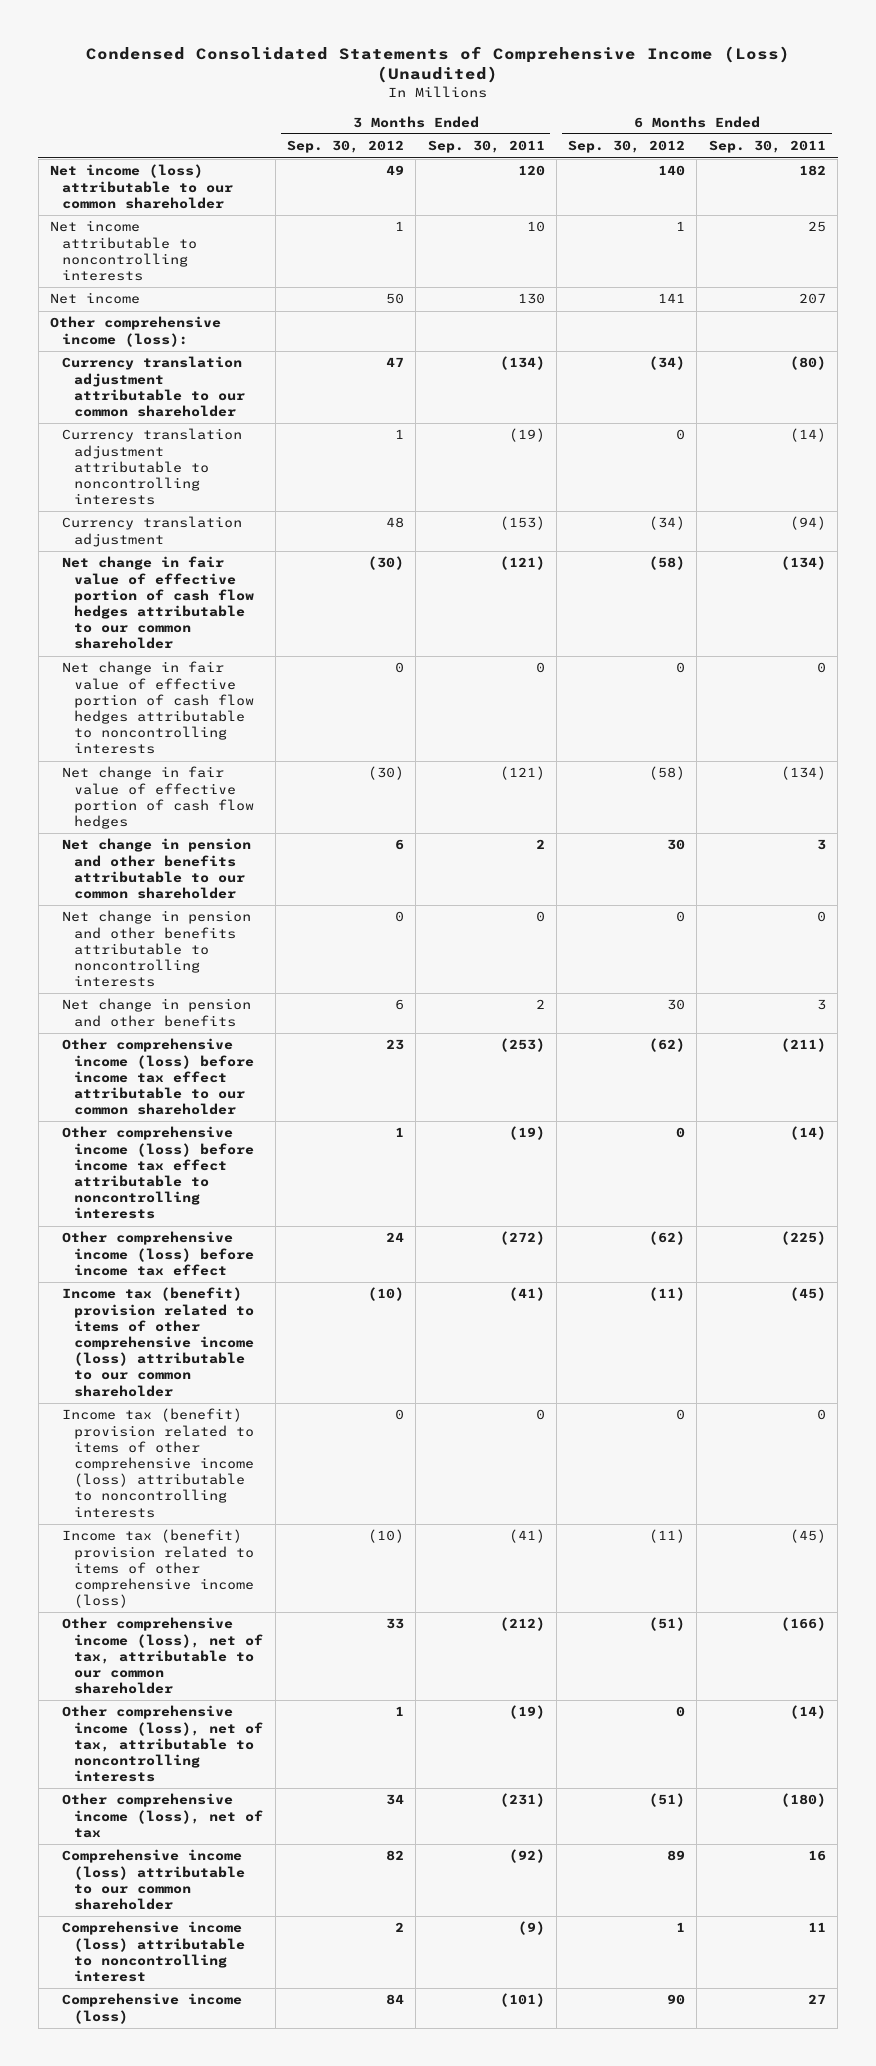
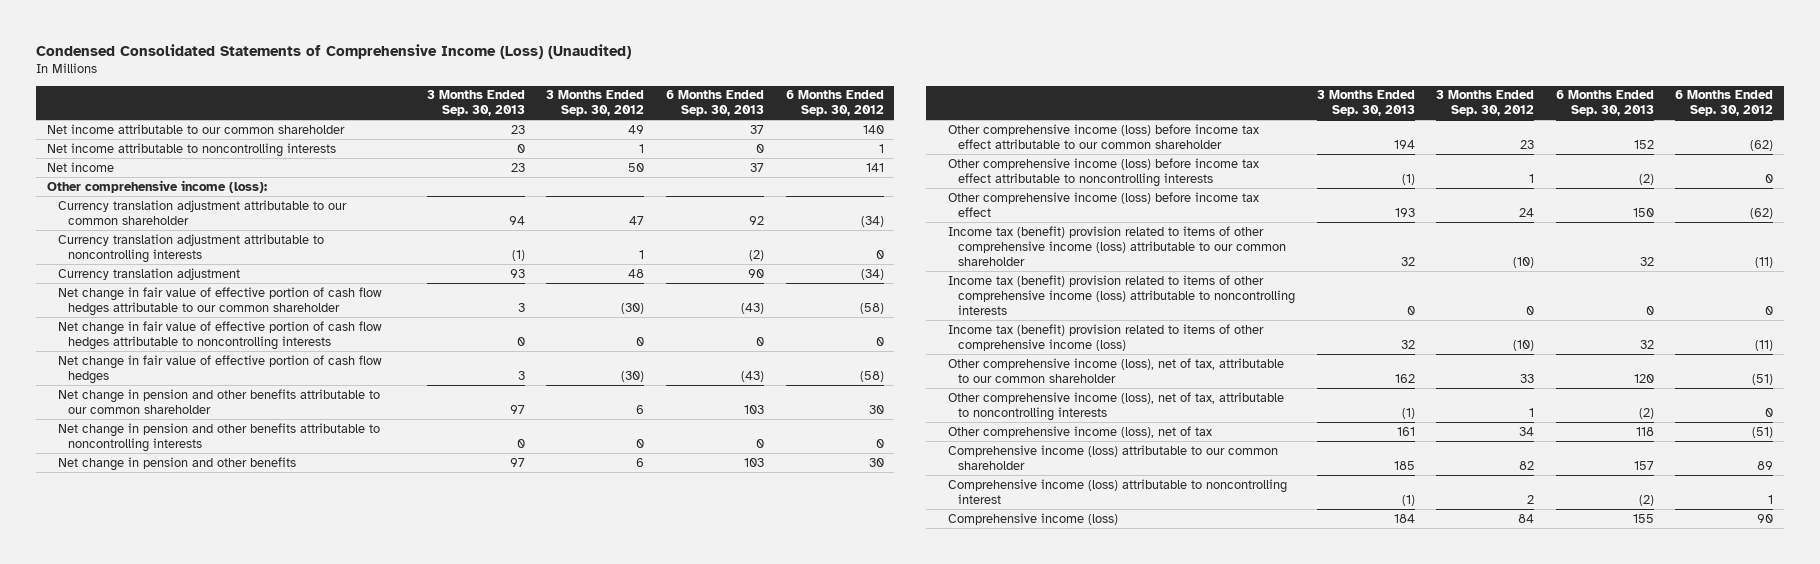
- | 3 Months Ended Sep. 30, 2012 | 3 Months Ended Sep. 30, 2011 | 6 Months Ended Sep. 30, 2012 | 6 Months Ended Sep. 30, 2011
+ | 3 Months Ended Sep. 30, 2013 | 3 Months Ended Sep. 30, 2012 | 6 Months Ended Sep. 30, 2013 | 6 Months Ended Sep. 30, 2012
- Net income (loss) attributable to our common shareholder | 49 | 120 | 140 | 182
+ Net income attributable to our common shareholder | 23 | 49 | 37 | 140

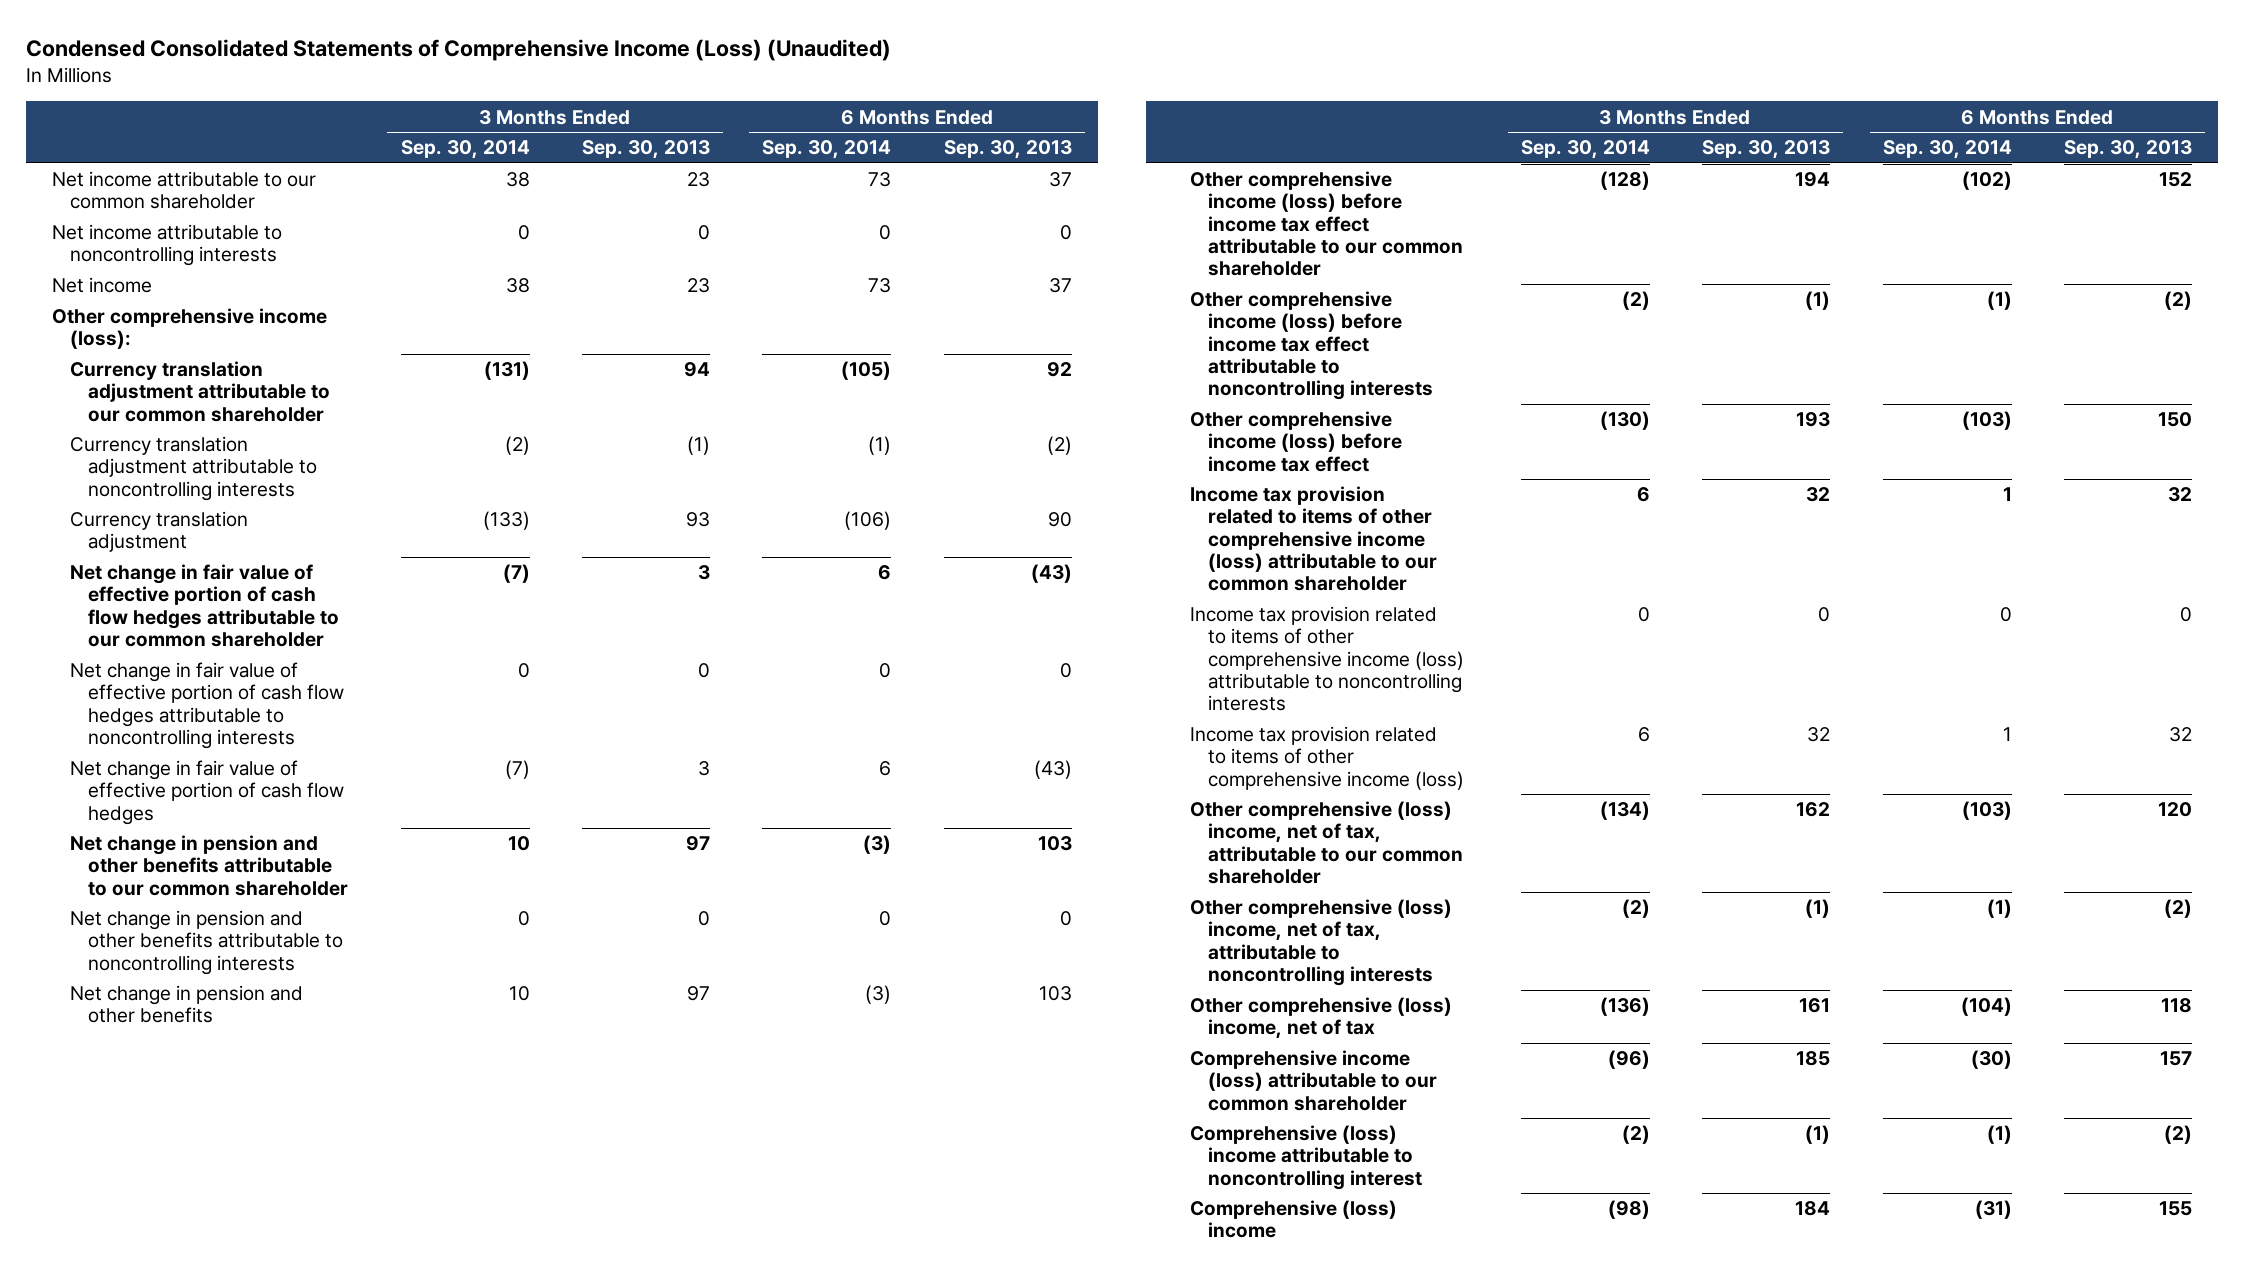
- | 3 Months Ended Sep. 30, 2013 | 3 Months Ended Sep. 30, 2012 | 6 Months Ended Sep. 30, 2013 | 6 Months Ended Sep. 30, 2012
+ | 3 Months Ended Sep. 30, 2014 | 3 Months Ended Sep. 30, 2013 | 6 Months Ended Sep. 30, 2014 | 6 Months Ended Sep. 30, 2013
- Income tax (benefit) provision related to items of other comprehensive income (loss) attributable to our common shareholder | 32 | (10) | 32 | (11)
- Income tax (benefit) provision related to items of other comprehensive income (loss) attributable to noncontrolling interests | 0 | 0 | 0 | 0
- Income tax (benefit) provision related to items of other comprehensive income (loss) | 32 | (10) | 32 | (11)
- Other comprehensive income (loss), net of tax, attributable to our common shareholder | 162 | 33 | 120 | (51)
- Other comprehensive income (loss), net of tax, attributable to noncontrolling interests | (1) | 1 | (2) | 0
- Other comprehensive income (loss), net of tax | 161 | 34 | 118 | (51)
+ Income tax provision related to items of other comprehensive income (loss) attributable to our common shareholder | 6 | 32 | 1 | 32
+ Income tax provision related to items of other comprehensive income (loss) attributable to noncontrolling interests | 0 | 0 | 0 | 0
+ Income tax provision related to items of other comprehensive income (loss) | 6 | 32 | 1 | 32
+ Other comprehensive (loss) income, net of tax, attributable to our common shareholder | (134) | 162 | (103) | 120
+ Other comprehensive (loss) income, net of tax, attributable to noncontrolling interests | (2) | (1) | (1) | (2)
+ Other comprehensive (loss) income, net of tax | (136) | 161 | (104) | 118
- Comprehensive income (loss) attributable to noncontrolling interest | (1) | 2 | (2) | 1
- Comprehensive income (loss) | 184 | 84 | 155 | 90
+ Comprehensive (loss) income attributable to noncontrolling interest | (2) | (1) | (1) | (2)
+ Comprehensive (loss) income | (98) | 184 | (31) | 155

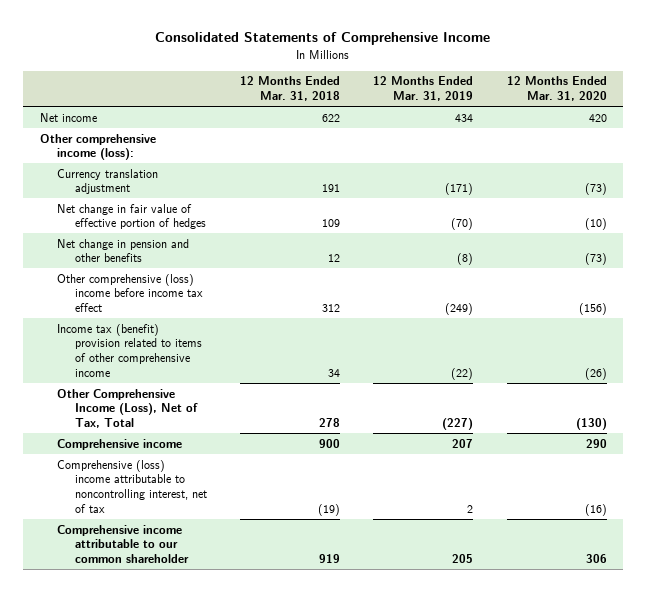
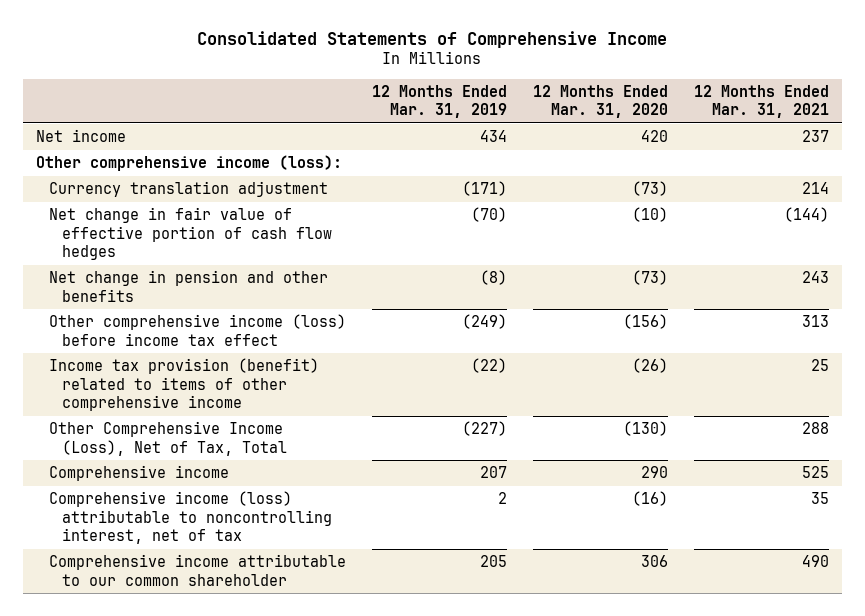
- | 12 Months Ended Mar. 31, 2018 | 12 Months Ended Mar. 31, 2019 | 12 Months Ended Mar. 31, 2020
+ | 12 Months Ended Mar. 31, 2019 | 12 Months Ended Mar. 31, 2020 | 12 Months Ended Mar. 31, 2021
- Net change in fair value of effective portion of hedges | 109 | (70) | (10)
+ Net change in fair value of effective portion of cash flow hedges | (70) | (10) | (144)
- Other comprehensive (loss) income before income tax effect | 312 | (249) | (156)
- Income tax (benefit) provision related to items of other comprehensive income | 34 | (22) | (26)
+ Other comprehensive income (loss) before income tax effect | (249) | (156) | 313
+ Income tax provision (benefit) related to items of other comprehensive income | (22) | (26) | 25
- Comprehensive (loss) income attributable to noncontrolling interest, net of tax | (19) | 2 | (16)
+ Comprehensive income (loss) attributable to noncontrolling interest, net of tax | 2 | (16) | 35

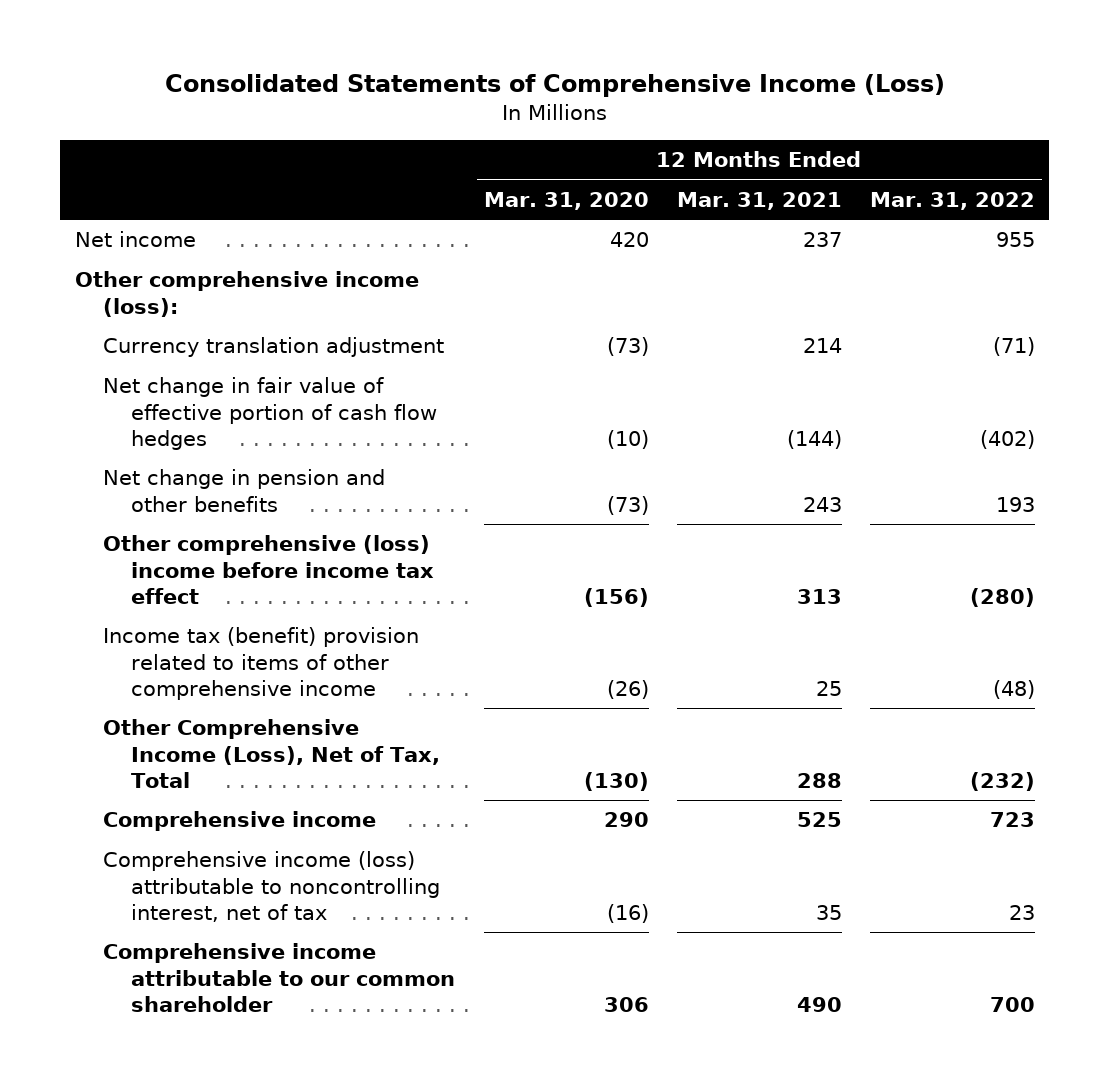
- Consolidated Statements of Comprehensive Income
+ Consolidated Statements of Comprehensive Income (Loss)
- | 12 Months Ended Mar. 31, 2019 | 12 Months Ended Mar. 31, 2020 | 12 Months Ended Mar. 31, 2021
+ | 12 Months Ended Mar. 31, 2020 | 12 Months Ended Mar. 31, 2021 | 12 Months Ended Mar. 31, 2022
- Other comprehensive income (loss) before income tax effect | (249) | (156) | 313
- Income tax provision (benefit) related to items of other comprehensive income | (22) | (26) | 25
+ Other comprehensive (loss) income before income tax effect | (156) | 313 | (280)
+ Income tax (benefit) provision related to items of other comprehensive income | (26) | 25 | (48)

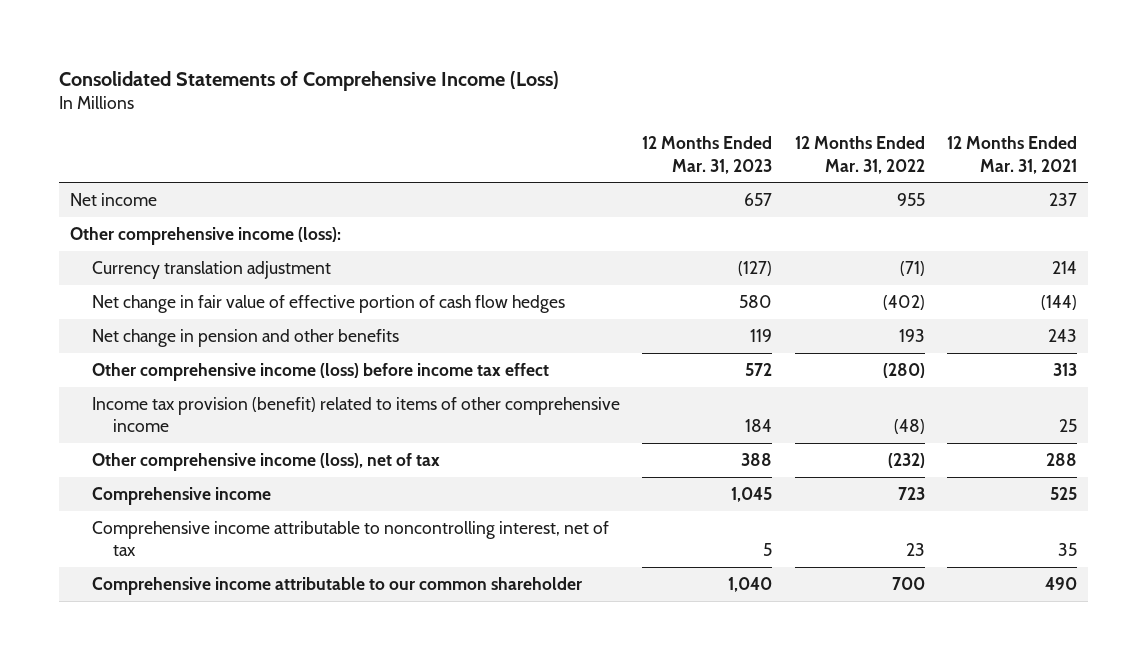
- | 12 Months Ended Mar. 31, 2020 | 12 Months Ended Mar. 31, 2021 | 12 Months Ended Mar. 31, 2022
+ | 12 Months Ended Mar. 31, 2023 | 12 Months Ended Mar. 31, 2022 | 12 Months Ended Mar. 31, 2021
- Other comprehensive (loss) income before income tax effect | (156) | 313 | (280)
- Income tax (benefit) provision related to items of other comprehensive income | (26) | 25 | (48)
- Other Comprehensive Income (Loss), Net of Tax, Total | (130) | 288 | (232)
+ Other comprehensive income (loss) before income tax effect | 572 | (280) | 313
+ Income tax provision (benefit) related to items of other comprehensive income | 184 | (48) | 25
+ Other comprehensive income (loss), net of tax | 388 | (232) | 288
- Comprehensive income (loss) attributable to noncontrolling interest, net of tax | (16) | 35 | 23
+ Comprehensive income attributable to noncontrolling interest, net of tax | 5 | 23 | 35

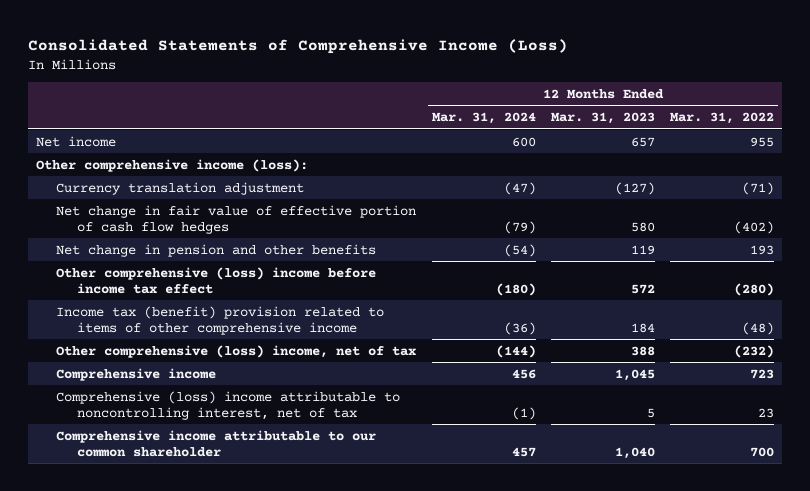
- | 12 Months Ended Mar. 31, 2023 | 12 Months Ended Mar. 31, 2022 | 12 Months Ended Mar. 31, 2021
+ | 12 Months Ended Mar. 31, 2024 | 12 Months Ended Mar. 31, 2023 | 12 Months Ended Mar. 31, 2022
- Other comprehensive income (loss) before income tax effect | 572 | (280) | 313
- Income tax provision (benefit) related to items of other comprehensive income | 184 | (48) | 25
- Other comprehensive income (loss), net of tax | 388 | (232) | 288
+ Other comprehensive (loss) income before income tax effect | (180) | 572 | (280)
+ Income tax (benefit) provision related to items of other comprehensive income | (36) | 184 | (48)
+ Other comprehensive (loss) income, net of tax | (144) | 388 | (232)
- Comprehensive income attributable to noncontrolling interest, net of tax | 5 | 23 | 35
+ Comprehensive (loss) income attributable to noncontrolling interest, net of tax | (1) | 5 | 23

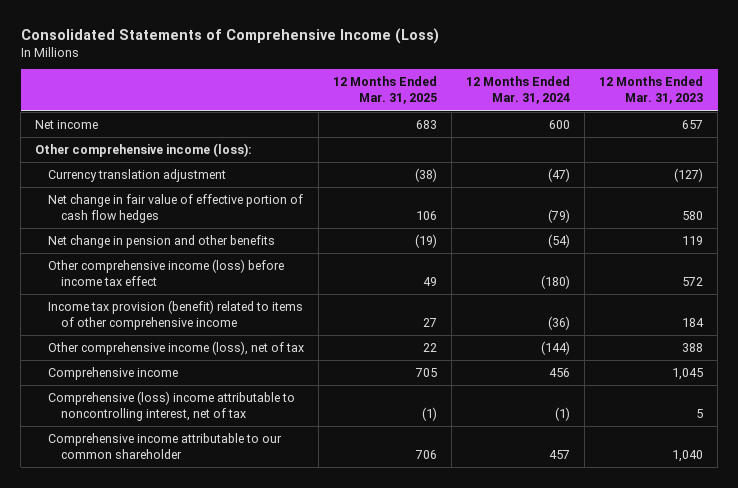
- | 12 Months Ended Mar. 31, 2024 | 12 Months Ended Mar. 31, 2023 | 12 Months Ended Mar. 31, 2022
+ | 12 Months Ended Mar. 31, 2025 | 12 Months Ended Mar. 31, 2024 | 12 Months Ended Mar. 31, 2023
- Other comprehensive (loss) income before income tax effect | (180) | 572 | (280)
- Income tax (benefit) provision related to items of other comprehensive income | (36) | 184 | (48)
- Other comprehensive (loss) income, net of tax | (144) | 388 | (232)
+ Other comprehensive income (loss) before income tax effect | 49 | (180) | 572
+ Income tax provision (benefit) related to items of other comprehensive income | 27 | (36) | 184
+ Other comprehensive income (loss), net of tax | 22 | (144) | 388

